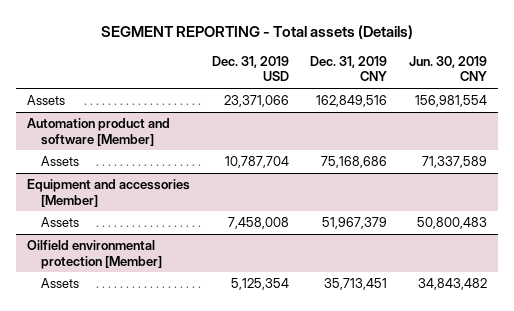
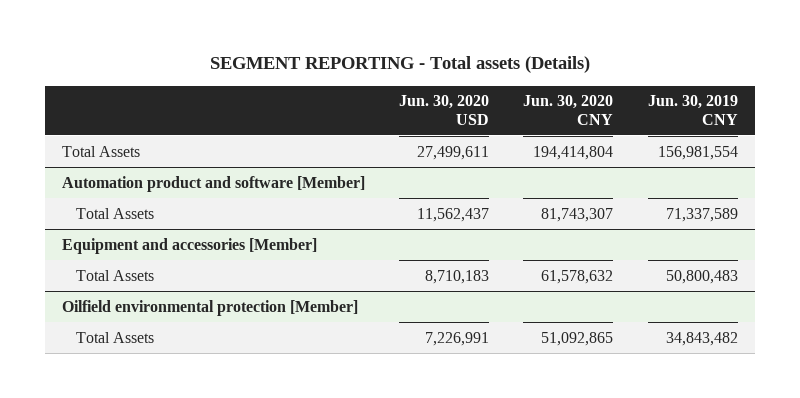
- | Dec. 31, 2019 USD | Dec. 31, 2019 CNY | Jun. 30, 2019 CNY
+ | Jun. 30, 2020 USD | Jun. 30, 2020 CNY | Jun. 30, 2019 CNY
- Assets | 23,371,066 | 162,849,516 | 156,981,554
+ Total Assets | 27,499,611 | 194,414,804 | 156,981,554
@ Automation product and software [Member]
- Assets | 10,787,704 | 75,168,686 | 71,337,589
+ Total Assets | 11,562,437 | 81,743,307 | 71,337,589
@ Equipment and accessories [Member]
- Assets | 7,458,008 | 51,967,379 | 50,800,483
+ Total Assets | 8,710,183 | 61,578,632 | 50,800,483
@ Oilfield environmental protection [Member]
- Assets | 5,125,354 | 35,713,451 | 34,843,482
+ Total Assets | 7,226,991 | 51,092,865 | 34,843,482

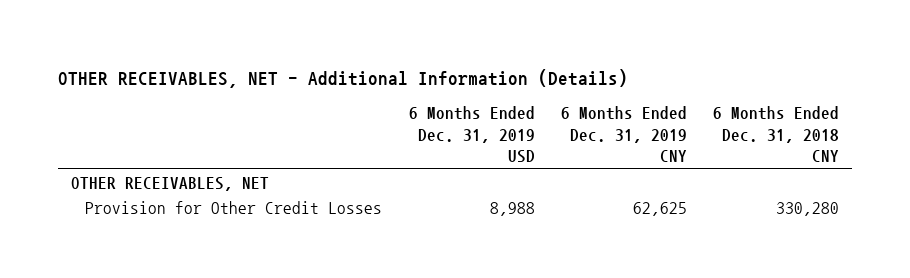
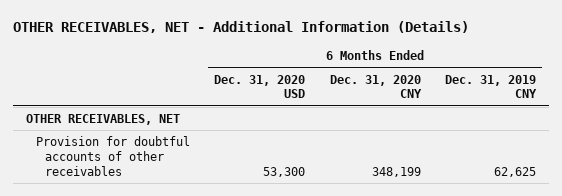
- | 6 Months Ended Dec. 31, 2019 USD | 6 Months Ended Dec. 31, 2019 CNY | 6 Months Ended Dec. 31, 2018 CNY
+ | 6 Months Ended Dec. 31, 2020 USD | 6 Months Ended Dec. 31, 2020 CNY | 6 Months Ended Dec. 31, 2019 CNY
- Provision for Other Credit Losses | 8,988 | 62,625 | 330,280
+ Provision for doubtful accounts of other receivables | 53,300 | 348,199 | 62,625

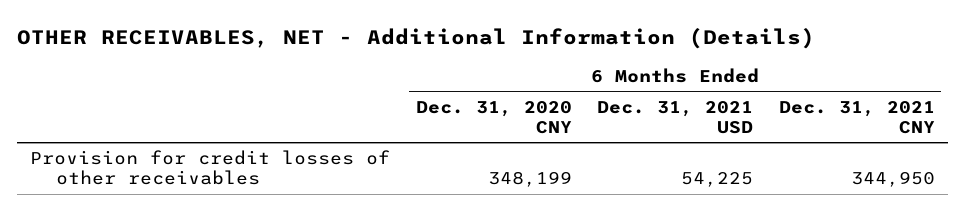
- | 6 Months Ended Dec. 31, 2020 USD | 6 Months Ended Dec. 31, 2020 CNY | 6 Months Ended Dec. 31, 2019 CNY
+ | 6 Months Ended Dec. 31, 2020 CNY | 6 Months Ended Dec. 31, 2021 USD | 6 Months Ended Dec. 31, 2021 CNY
- OTHER RECEIVABLES, NET
- Provision for doubtful accounts of other receivables | 53,300 | 348,199 | 62,625
+ Provision for credit losses of other receivables | 348,199 | 54,225 | 344,950

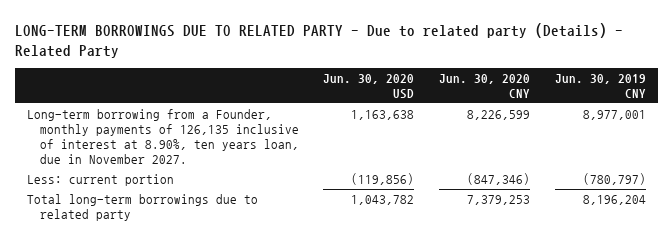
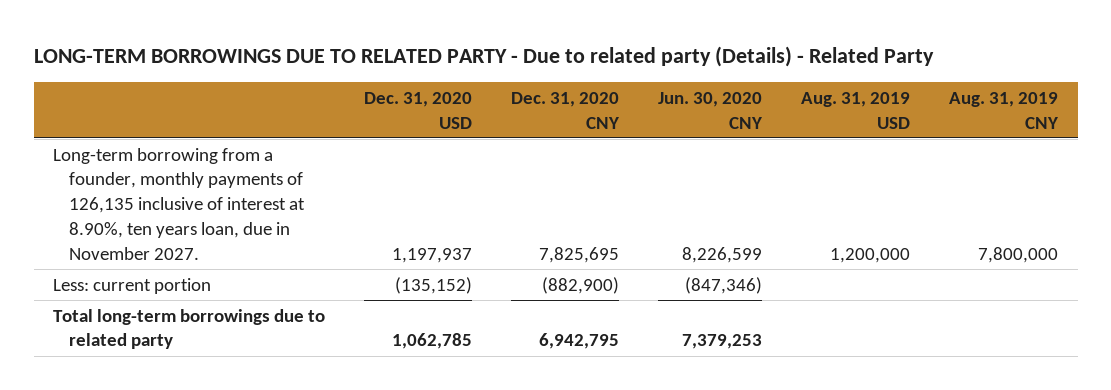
- | Jun. 30, 2020 USD | Jun. 30, 2020 CNY | Jun. 30, 2019 CNY
+ | Dec. 31, 2020 USD | Dec. 31, 2020 CNY | Jun. 30, 2020 CNY | Aug. 31, 2019 USD | Aug. 31, 2019 CNY
- Long-term borrowing from a Founder, monthly payments of 126,135 inclusive of interest at 8.90%, ten years loan, due in November 2027. | 1,163,638 | 8,226,599 | 8,977,001
+ Long-term borrowing from a founder, monthly payments of 126,135 inclusive of interest at 8.90%, ten years loan, due in November 2027. | 1,197,937 | 7,825,695 | 8,226,599 | 1,200,000 | 7,800,000

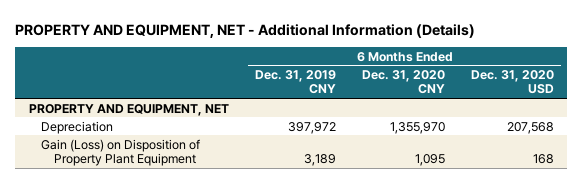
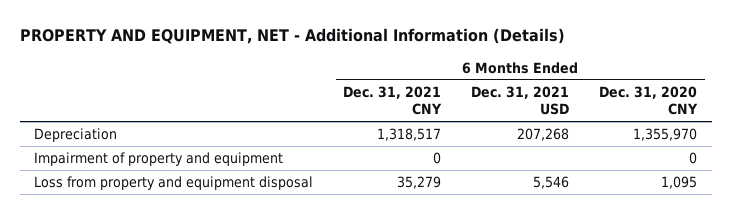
- | 6 Months Ended Dec. 31, 2019 CNY | 6 Months Ended Dec. 31, 2020 CNY | 6 Months Ended Dec. 31, 2020 USD
+ | 6 Months Ended Dec. 31, 2021 CNY | 6 Months Ended Dec. 31, 2021 USD | 6 Months Ended Dec. 31, 2020 CNY
- PROPERTY AND EQUIPMENT, NET
- Gain (Loss) on Disposition of Property Plant Equipment | 3,189 | 1,095 | 168
+ Impairment of property and equipment | 0 | | 0
+ Loss from property and equipment disposal | 35,279 | 5,546 | 1,095

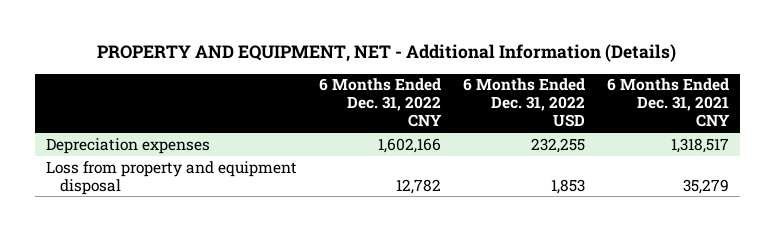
- | 6 Months Ended Dec. 31, 2021 CNY | 6 Months Ended Dec. 31, 2021 USD | 6 Months Ended Dec. 31, 2020 CNY
+ | 6 Months Ended Dec. 31, 2022 CNY | 6 Months Ended Dec. 31, 2022 USD | 6 Months Ended Dec. 31, 2021 CNY
- Depreciation | 1,318,517 | 207,268 | 1,355,970
- Impairment of property and equipment | 0 | | 0
+ Depreciation expenses | 1,602,166 | 232,255 | 1,318,517

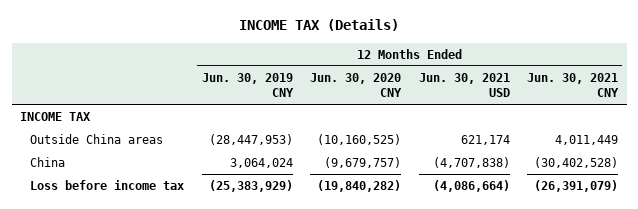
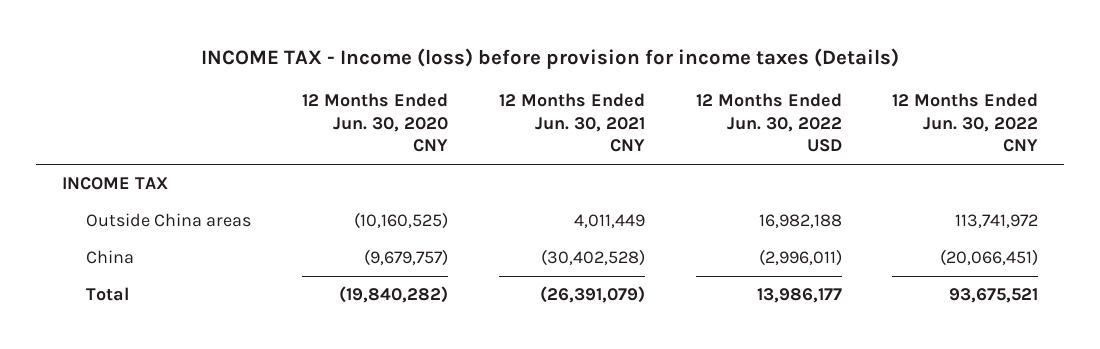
- INCOME TAX (Details)
+ INCOME TAX - Income (loss) before provision for income taxes (Details)
- | 12 Months Ended Jun. 30, 2019 CNY | 12 Months Ended Jun. 30, 2020 CNY | 12 Months Ended Jun. 30, 2021 USD | 12 Months Ended Jun. 30, 2021 CNY
+ | 12 Months Ended Jun. 30, 2020 CNY | 12 Months Ended Jun. 30, 2021 CNY | 12 Months Ended Jun. 30, 2022 USD | 12 Months Ended Jun. 30, 2022 CNY
- Loss before income tax | (25,383,929) | (19,840,282) | (4,086,664) | (26,391,079)
+ Total | (19,840,282) | (26,391,079) | 13,986,177 | 93,675,521

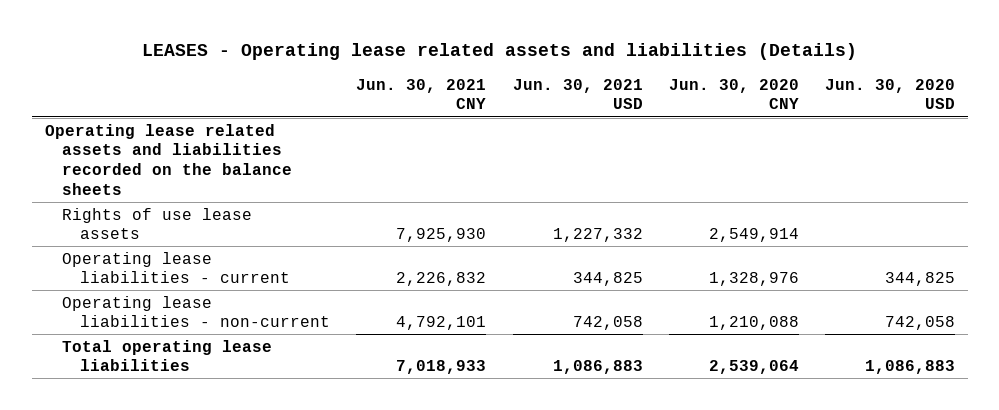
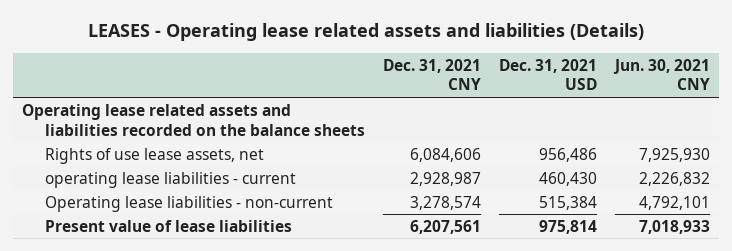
- | Jun. 30, 2021 CNY | Jun. 30, 2021 USD | Jun. 30, 2020 CNY | Jun. 30, 2020 USD
+ | Dec. 31, 2021 CNY | Dec. 31, 2021 USD | Jun. 30, 2021 CNY
- Rights of use lease assets | 7,925,930 | 1,227,332 | 2,549,914 |
- Operating lease liabilities - current | 2,226,832 | 344,825 | 1,328,976 | 344,825
+ Rights of use lease assets, net | 6,084,606 | 956,486 | 7,925,930
+ operating lease liabilities - current | 2,928,987 | 460,430 | 2,226,832
- Total operating lease liabilities | 7,018,933 | 1,086,883 | 2,539,064 | 1,086,883
+ Present value of lease liabilities | 6,207,561 | 975,814 | 7,018,933

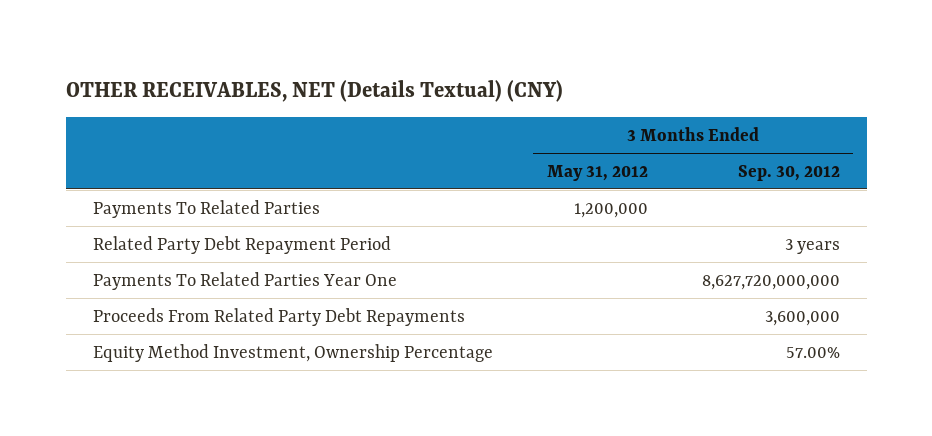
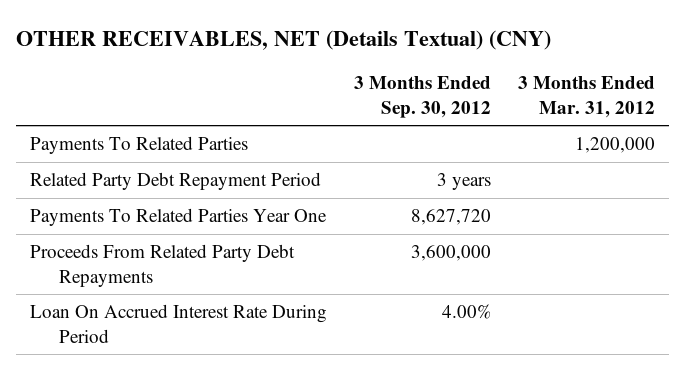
- | 3 Months Ended May 31, 2012 | 3 Months Ended Sep. 30, 2012
+ | 3 Months Ended Sep. 30, 2012 | 3 Months Ended Mar. 31, 2012
- Payments To Related Parties Year One | | 8,627,720,000,000
+ Payments To Related Parties Year One | 8,627,720 |
- Equity Method Investment, Ownership Percentage | | 57.00%
+ Loan On Accrued Interest Rate During Period | 4.00% |

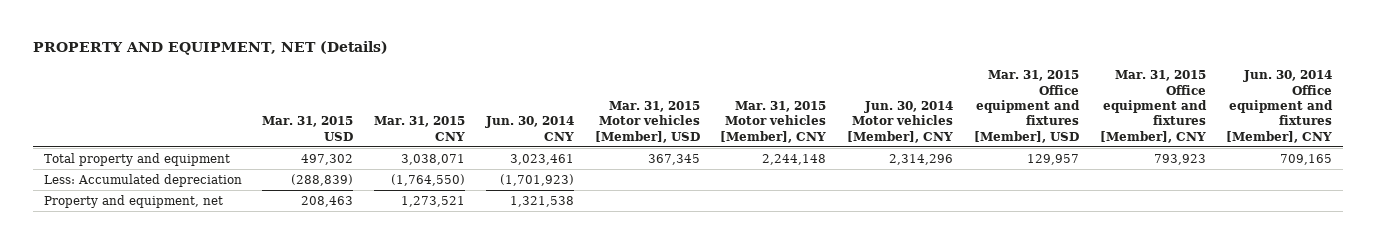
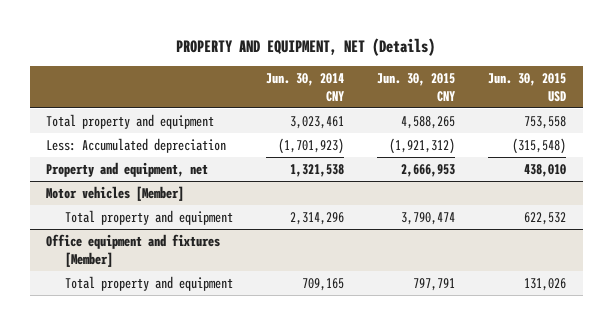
- | Mar. 31, 2015 USD | Mar. 31, 2015 CNY | Jun. 30, 2014 CNY | Mar. 31, 2015 Motor vehicles [Member], USD | Mar. 31, 2015 Motor vehicles [Member], CNY | Jun. 30, 2014 Motor vehicles [Member], CNY | Mar. 31, 2015 Office equipment and fixtures [Member], USD | Mar. 31, 2015 Office equipment and fixtures [Member], CNY | Jun. 30, 2014 Office equipment and fixtures [Member], CNY
+ | Jun. 30, 2014 CNY | Jun. 30, 2015 CNY | Jun. 30, 2015 USD
+ Motor vehicles [Member]
+ Total property and equipment | 2,314,296 | 3,790,474 | 622,532
+ Office equipment and fixtures [Member]
+ Total property and equipment | 709,165 | 797,791 | 131,026

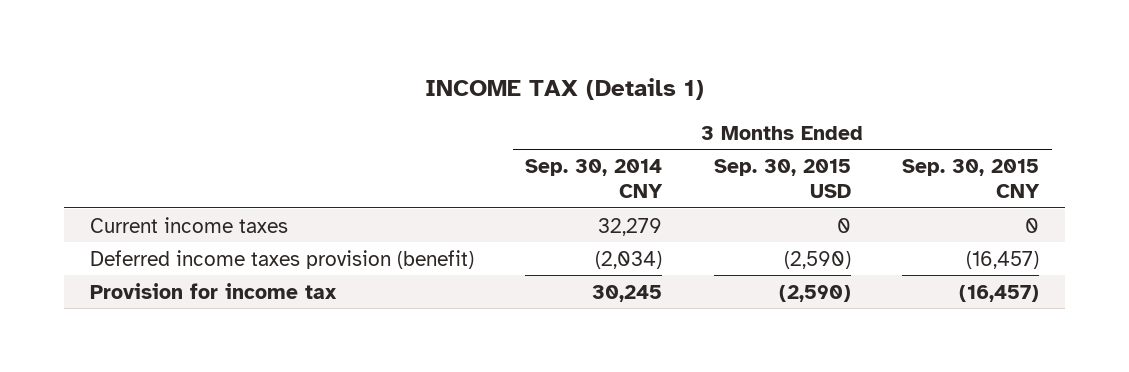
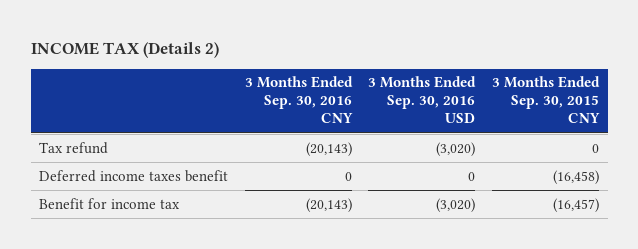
- INCOME TAX (Details 1)
+ INCOME TAX (Details 2)
- | 3 Months Ended Sep. 30, 2014 CNY | 3 Months Ended Sep. 30, 2015 USD | 3 Months Ended Sep. 30, 2015 CNY
+ | 3 Months Ended Sep. 30, 2016 CNY | 3 Months Ended Sep. 30, 2016 USD | 3 Months Ended Sep. 30, 2015 CNY
- Current income taxes | 32,279 | 0 | 0
- Deferred income taxes provision (benefit) | (2,034) | (2,590) | (16,457)
- Provision for income tax | 30,245 | (2,590) | (16,457)
+ Tax refund | (20,143) | (3,020) | 0
+ Deferred income taxes benefit | 0 | 0 | (16,458)
+ Benefit for income tax | (20,143) | (3,020) | (16,457)

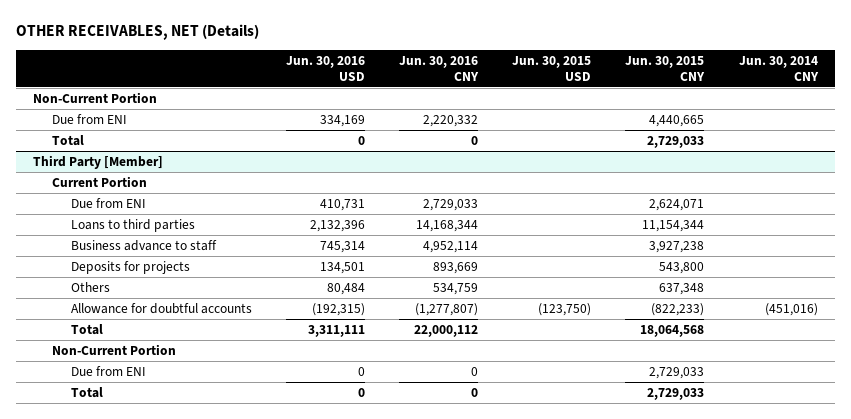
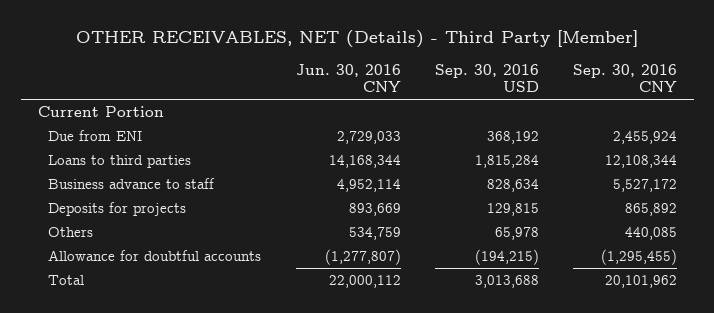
- OTHER RECEIVABLES, NET (Details)
+ OTHER RECEIVABLES, NET (Details) - Third Party [Member]
- | Jun. 30, 2016 USD | Jun. 30, 2016 CNY | Jun. 30, 2015 USD | Jun. 30, 2015 CNY | Jun. 30, 2014 CNY
+ | Jun. 30, 2016 CNY | Sep. 30, 2016 USD | Sep. 30, 2016 CNY
- Non-Current Portion
- Due from ENI | 334,169 | 2,220,332 | | 4,440,665 |
- Total | 0 | 0 | | 2,729,033 |
- Third Party [Member]
- Non-Current Portion
- Due from ENI | 0 | 0 | | 2,729,033 |
- Total | 0 | 0 | | 2,729,033 |

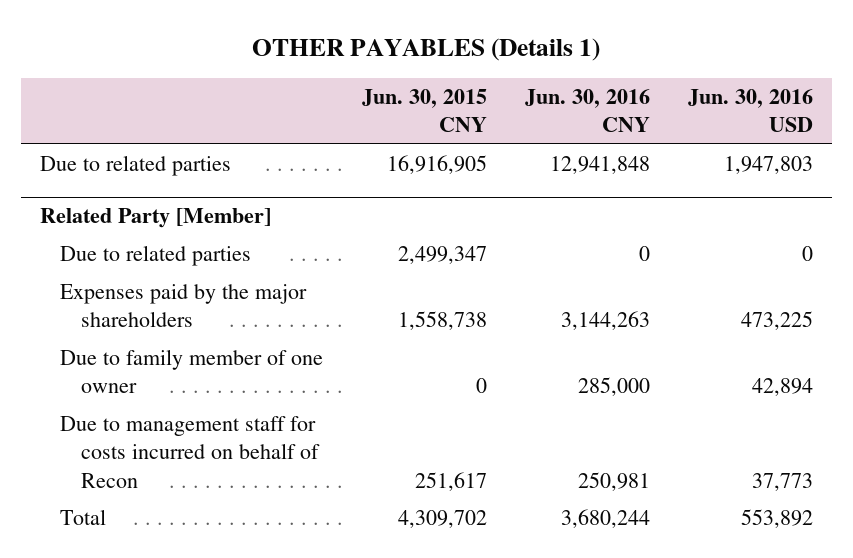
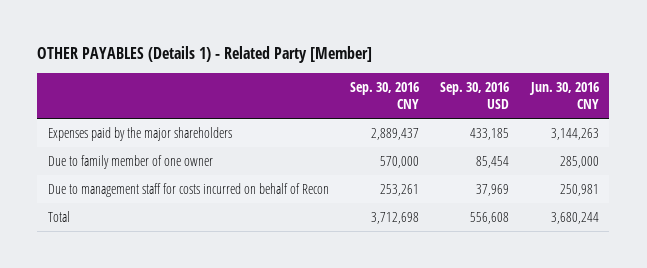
- OTHER PAYABLES (Details 1)
+ OTHER PAYABLES (Details 1) - Related Party [Member]
- | Jun. 30, 2015 CNY | Jun. 30, 2016 CNY | Jun. 30, 2016 USD
+ | Sep. 30, 2016 CNY | Sep. 30, 2016 USD | Jun. 30, 2016 CNY
- Due to related parties | 16,916,905 | 12,941,848 | 1,947,803
- Related Party [Member]
- Due to related parties | 2,499,347 | 0 | 0

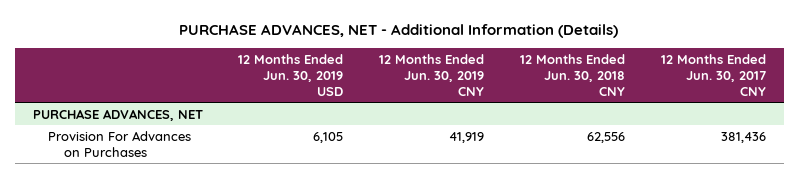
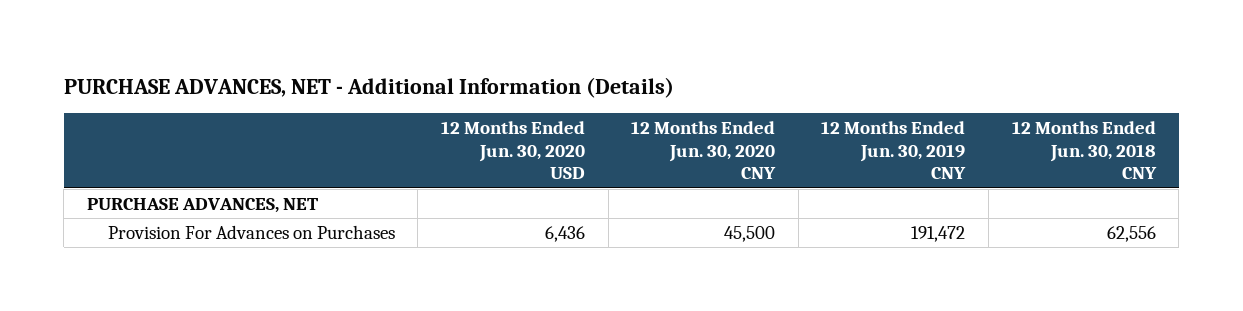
- | 12 Months Ended Jun. 30, 2019 USD | 12 Months Ended Jun. 30, 2019 CNY | 12 Months Ended Jun. 30, 2018 CNY | 12 Months Ended Jun. 30, 2017 CNY
+ | 12 Months Ended Jun. 30, 2020 USD | 12 Months Ended Jun. 30, 2020 CNY | 12 Months Ended Jun. 30, 2019 CNY | 12 Months Ended Jun. 30, 2018 CNY
- Provision For Advances on Purchases | 6,105 | 41,919 | 62,556 | 381,436
+ Provision For Advances on Purchases | 6,436 | 45,500 | 191,472 | 62,556

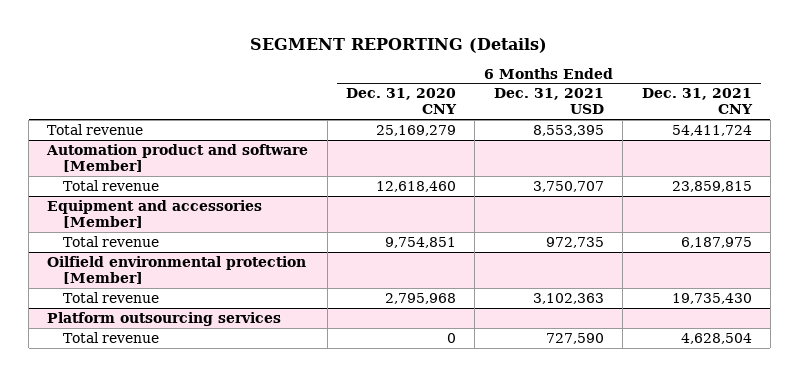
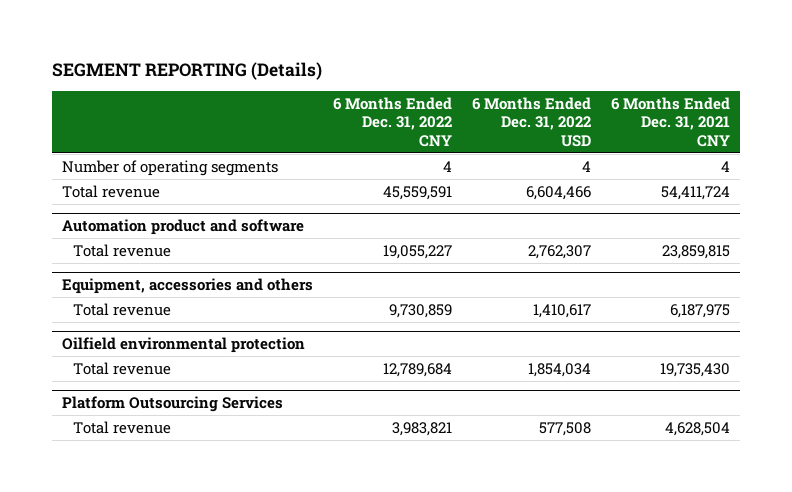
- | 6 Months Ended Dec. 31, 2020 CNY | 6 Months Ended Dec. 31, 2021 USD | 6 Months Ended Dec. 31, 2021 CNY
+ | 6 Months Ended Dec. 31, 2022 CNY | 6 Months Ended Dec. 31, 2022 USD | 6 Months Ended Dec. 31, 2021 CNY
+ Number of operating segments | 4 | 4 | 4
- Automation product and software [Member]
+ Automation product and software
- Equipment and accessories [Member]
+ Equipment, accessories and others
- Oilfield environmental protection [Member]
+ Oilfield environmental protection
- Platform outsourcing services
+ Platform Outsourcing Services

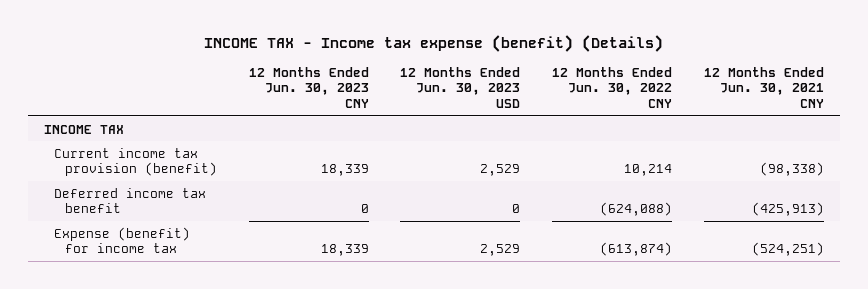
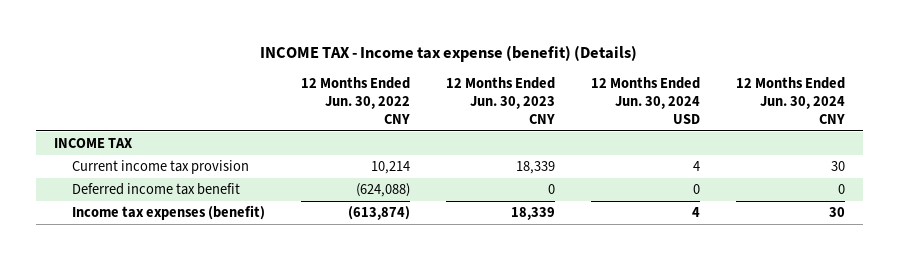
- | 12 Months Ended Jun. 30, 2023 CNY | 12 Months Ended Jun. 30, 2023 USD | 12 Months Ended Jun. 30, 2022 CNY | 12 Months Ended Jun. 30, 2021 CNY
+ | 12 Months Ended Jun. 30, 2022 CNY | 12 Months Ended Jun. 30, 2023 CNY | 12 Months Ended Jun. 30, 2024 USD | 12 Months Ended Jun. 30, 2024 CNY
- Current income tax provision (benefit) | 18,339 | 2,529 | 10,214 | (98,338)
+ Current income tax provision | 10,214 | 18,339 | 4 | 30
- Expense (benefit) for income tax | 18,339 | 2,529 | (613,874) | (524,251)
+ Income tax expenses (benefit) | (613,874) | 18,339 | 4 | 30

